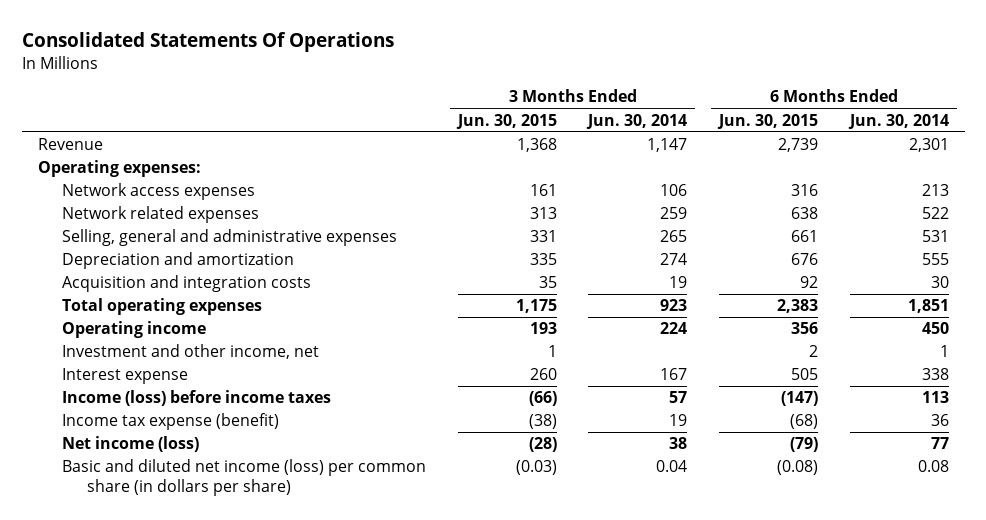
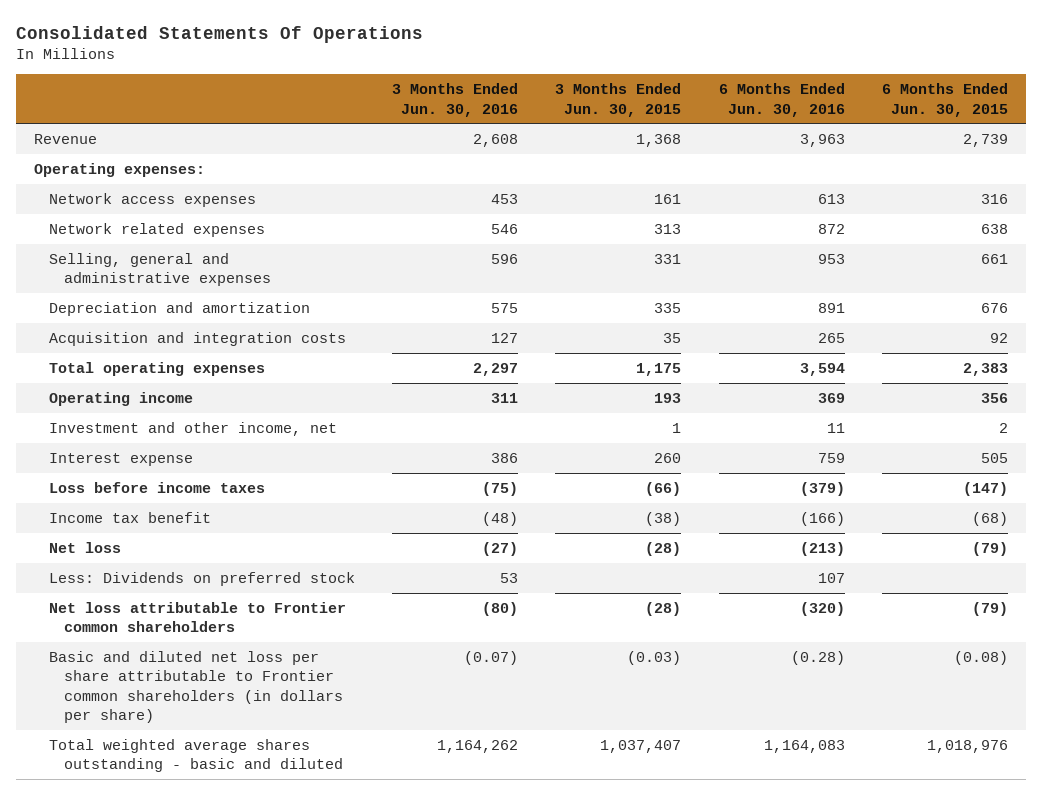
- | 3 Months Ended Jun. 30, 2015 | 3 Months Ended Jun. 30, 2014 | 6 Months Ended Jun. 30, 2015 | 6 Months Ended Jun. 30, 2014
+ | 3 Months Ended Jun. 30, 2016 | 3 Months Ended Jun. 30, 2015 | 6 Months Ended Jun. 30, 2016 | 6 Months Ended Jun. 30, 2015
- Income (loss) before income taxes | (66) | 57 | (147) | 113
- Income tax expense (benefit) | (38) | 19 | (68) | 36
- Net income (loss) | (28) | 38 | (79) | 77
- Basic and diluted net income (loss) per common share (in dollars per share) | (0.03) | 0.04 | (0.08) | 0.08
+ Loss before income taxes | (75) | (66) | (379) | (147)
+ Income tax benefit | (48) | (38) | (166) | (68)
+ Net loss | (27) | (28) | (213) | (79)
+ Less: Dividends on preferred stock | 53 | | 107 |
+ Net loss attributable to Frontier common shareholders | (80) | (28) | (320) | (79)
+ Basic and diluted net loss per share attributable to Frontier common shareholders (in dollars per share) | (0.07) | (0.03) | (0.28) | (0.08)
+ Total weighted average shares outstanding - basic and diluted | 1,164,262 | 1,037,407 | 1,164,083 | 1,018,976

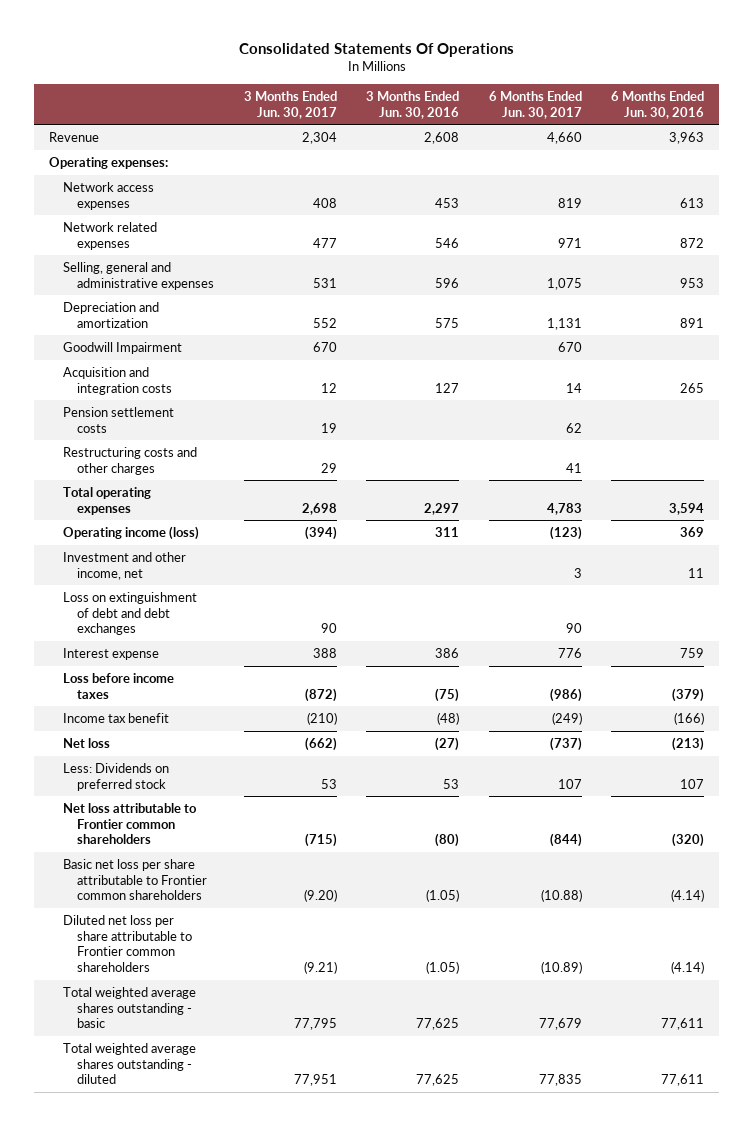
- | 3 Months Ended Jun. 30, 2016 | 3 Months Ended Jun. 30, 2015 | 6 Months Ended Jun. 30, 2016 | 6 Months Ended Jun. 30, 2015
+ | 3 Months Ended Jun. 30, 2017 | 3 Months Ended Jun. 30, 2016 | 6 Months Ended Jun. 30, 2017 | 6 Months Ended Jun. 30, 2016
+ Goodwill Impairment | 670 | | 670 |
+ Pension settlement costs | 19 | | 62 |
+ Restructuring costs and other charges | 29 | | 41 |
- Operating income | 311 | 193 | 369 | 356
+ Operating income (loss) | (394) | 311 | (123) | 369
+ Loss on extinguishment of debt and debt exchanges | 90 | | 90 |
- Basic and diluted net loss per share attributable to Frontier common shareholders (in dollars per share) | (0.07) | (0.03) | (0.28) | (0.08)
- Total weighted average shares outstanding - basic and diluted | 1,164,262 | 1,037,407 | 1,164,083 | 1,018,976
+ Basic net loss per share attributable to Frontier common shareholders | (9.20) | (1.05) | (10.88) | (4.14)
+ Diluted net loss per share attributable to Frontier common shareholders | (9.21) | (1.05) | (10.89) | (4.14)
+ Total weighted average shares outstanding - basic | 77,795 | 77,625 | 77,679 | 77,611
+ Total weighted average shares outstanding - diluted | 77,951 | 77,625 | 77,835 | 77,611

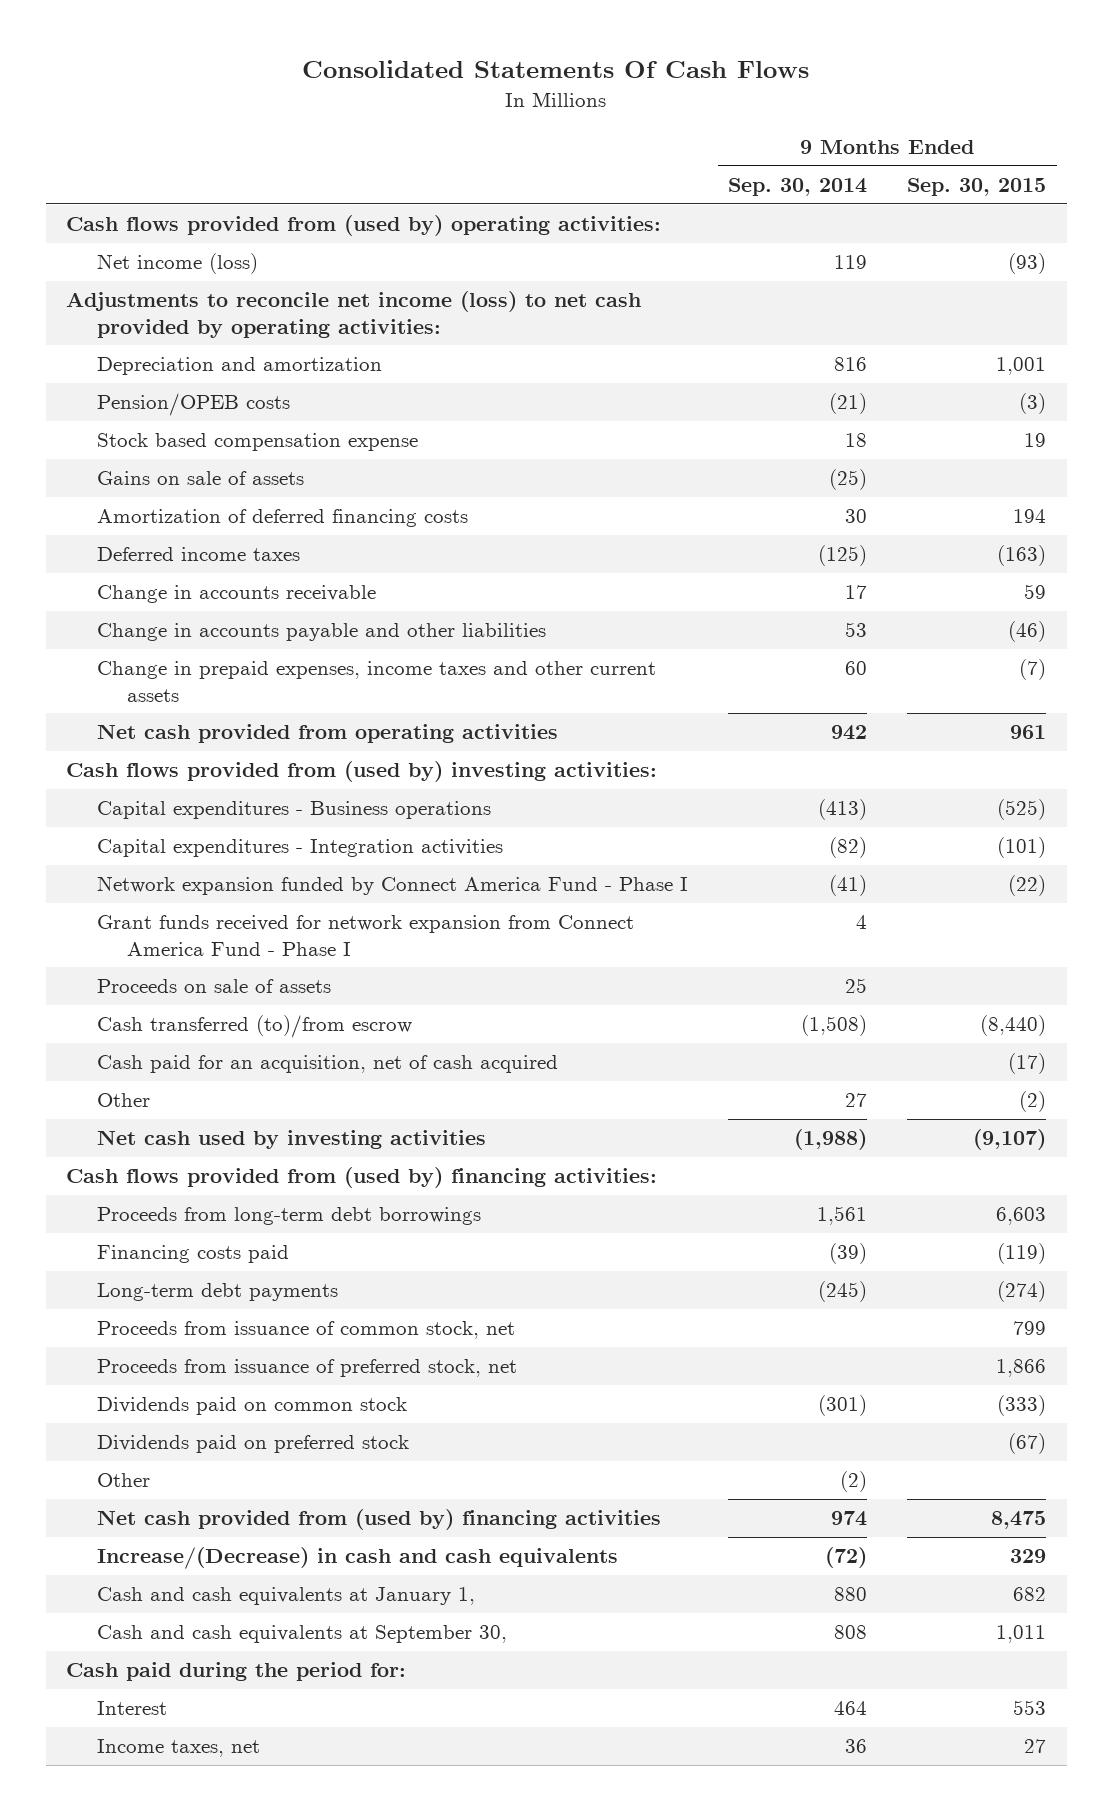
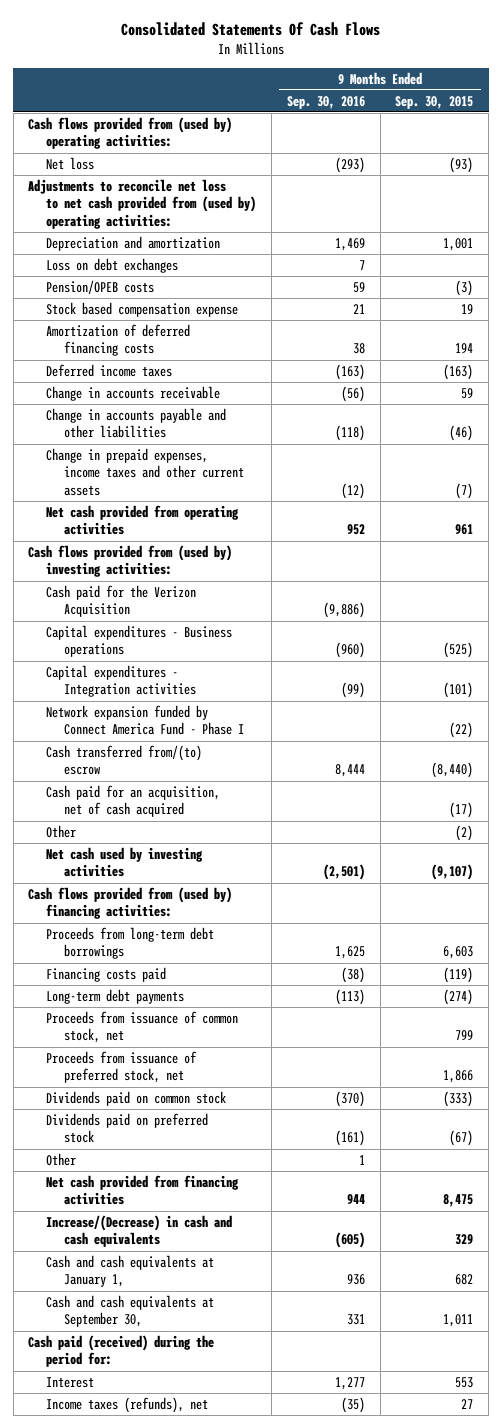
- | 9 Months Ended Sep. 30, 2014 | 9 Months Ended Sep. 30, 2015
+ | 9 Months Ended Sep. 30, 2016 | 9 Months Ended Sep. 30, 2015
- Net income (loss) | 119 | (93)
- Adjustments to reconcile net income (loss) to net cash provided by operating activities:
+ Net loss | (293) | (93)
+ Adjustments to reconcile net loss to net cash provided from (used by) operating activities:
+ Loss on debt exchanges | 7 |
- Gains on sale of assets | (25) |
+ Cash paid for the Verizon Acquisition | (9,886) |
- Grant funds received for network expansion from Connect America Fund - Phase I | 4 |
- Proceeds on sale of assets | 25 |
- Cash transferred (to)/from escrow | (1,508) | (8,440)
+ Cash transferred from/(to) escrow | 8,444 | (8,440)
- Net cash provided from (used by) financing activities | 974 | 8,475
+ Net cash provided from financing activities | 944 | 8,475
- Cash paid during the period for:
+ Cash paid (received) during the period for:
- Income taxes, net | 36 | 27
+ Income taxes (refunds), net | (35) | 27

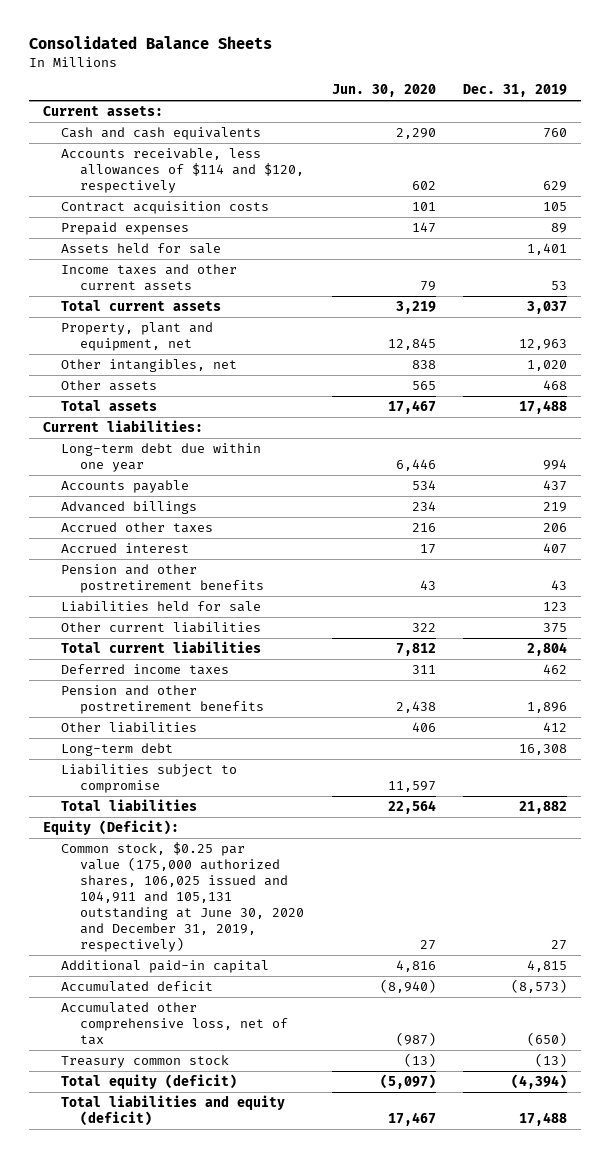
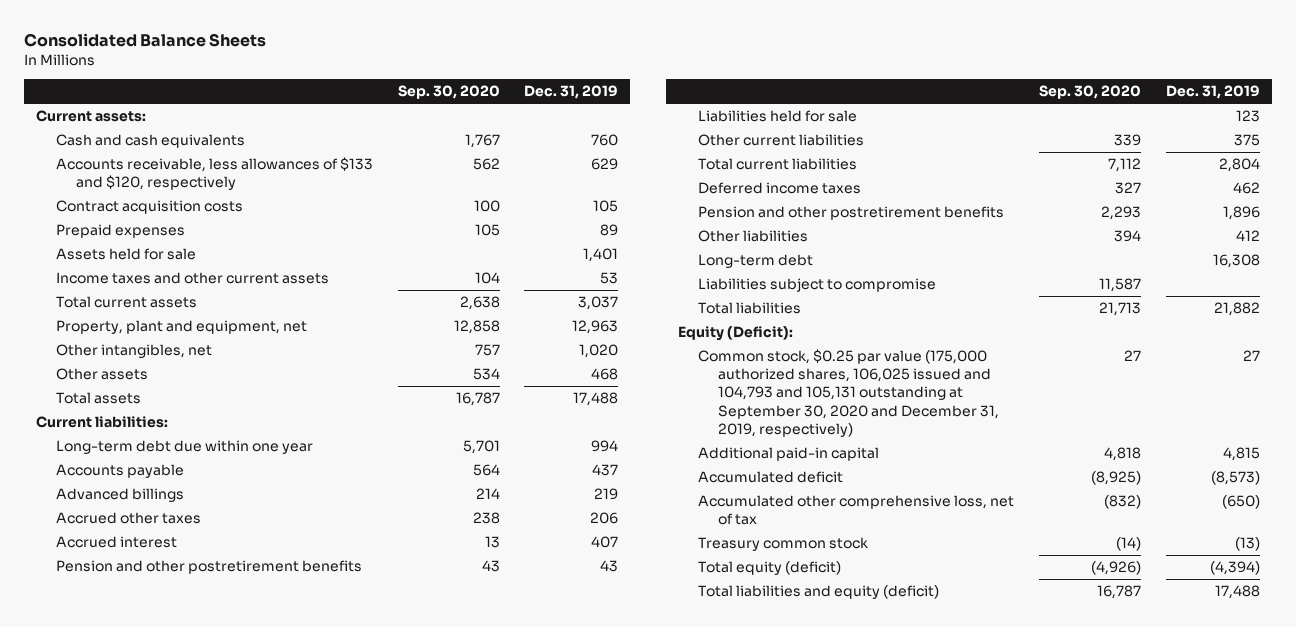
- | Jun. 30, 2020 | Dec. 31, 2019
+ | Sep. 30, 2020 | Dec. 31, 2019
- Accounts receivable, less allowances of $114 and $120, respectively | 602 | 629
+ Accounts receivable, less allowances of $133 and $120, respectively | 562 | 629
- Common stock, $0.25 par value (175,000 authorized shares, 106,025 issued and 104,911 and 105,131 outstanding at June 30, 2020 and December 31, 2019, respectively) | 27 | 27
+ Common stock, $0.25 par value (175,000 authorized shares, 106,025 issued and 104,793 and 105,131 outstanding at September 30, 2020 and December 31, 2019, respectively) | 27 | 27

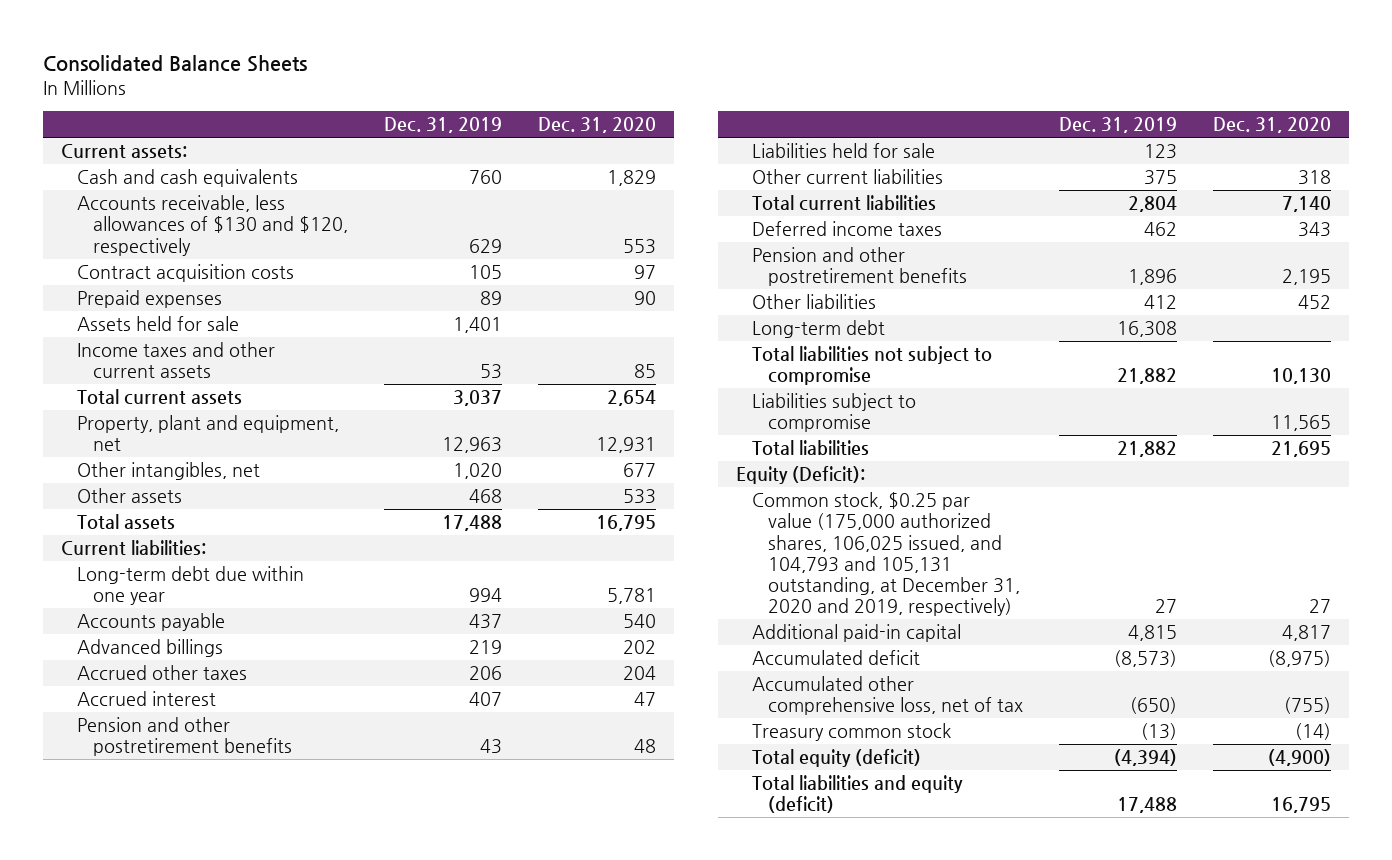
- | Sep. 30, 2020 | Dec. 31, 2019
+ | Dec. 31, 2019 | Dec. 31, 2020
- Accounts receivable, less allowances of $133 and $120, respectively | 562 | 629
+ Accounts receivable, less allowances of $130 and $120, respectively | 629 | 553
+ Total liabilities not subject to compromise | 21,882 | 10,130
- Common stock, $0.25 par value (175,000 authorized shares, 106,025 issued and 104,793 and 105,131 outstanding at September 30, 2020 and December 31, 2019, respectively) | 27 | 27
+ Common stock, $0.25 par value (175,000 authorized shares, 106,025 issued, and 104,793 and 105,131 outstanding, at December 31, 2020 and 2019, respectively) | 27 | 27

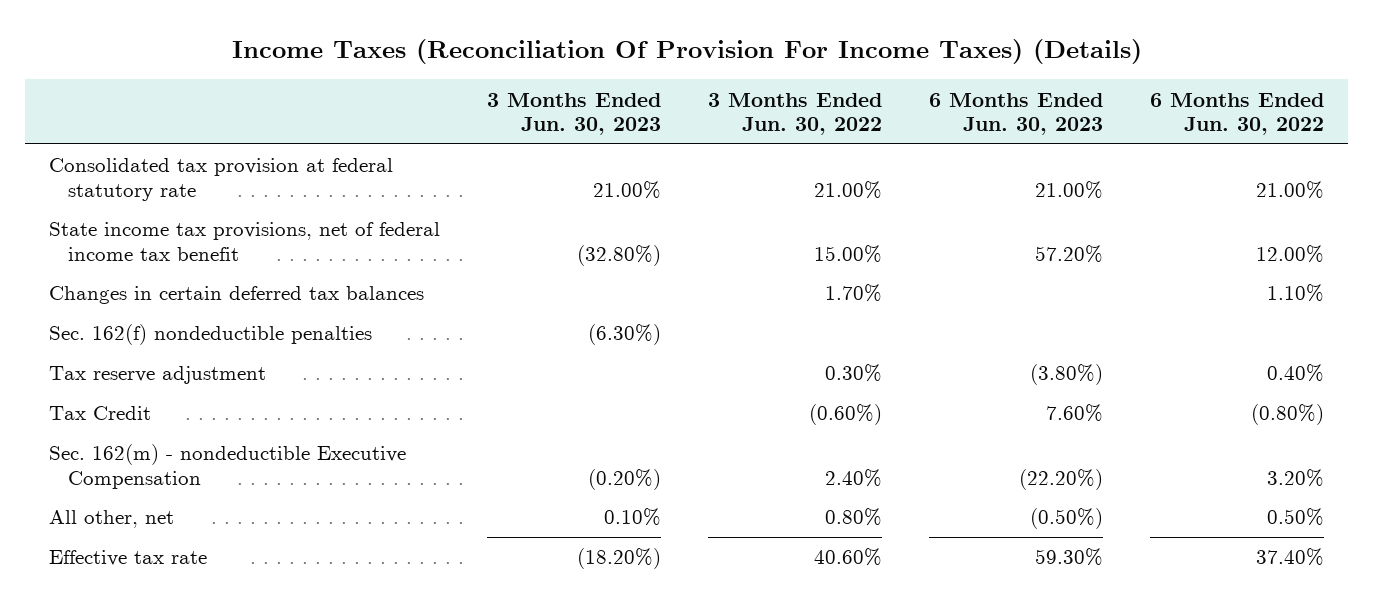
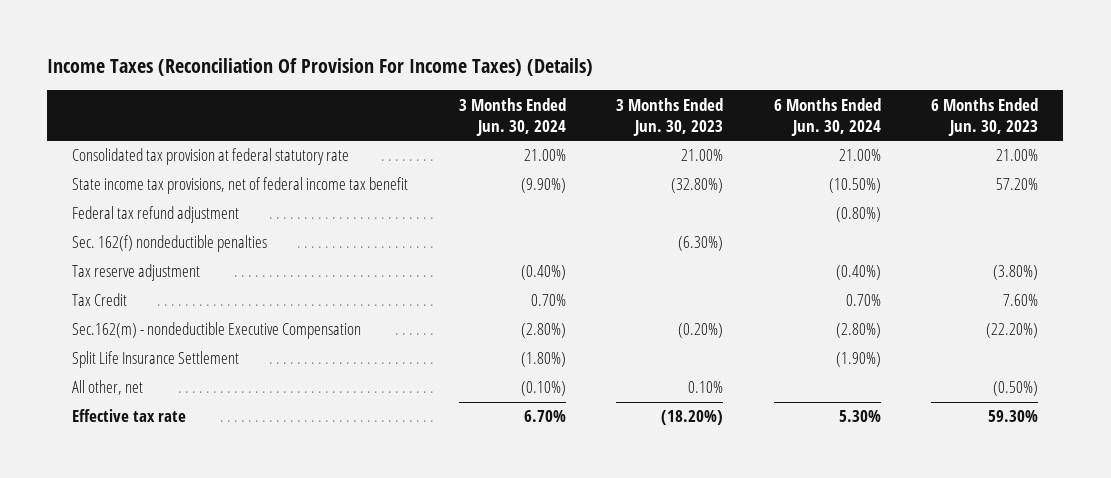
- | 3 Months Ended Jun. 30, 2023 | 3 Months Ended Jun. 30, 2022 | 6 Months Ended Jun. 30, 2023 | 6 Months Ended Jun. 30, 2022
+ | 3 Months Ended Jun. 30, 2024 | 3 Months Ended Jun. 30, 2023 | 6 Months Ended Jun. 30, 2024 | 6 Months Ended Jun. 30, 2023
- Changes in certain deferred tax balances | | 1.70% | | 1.10%
+ Federal tax refund adjustment | | | (0.80%) |
- Sec. 162(m) - nondeductible Executive Compensation | (0.20%) | 2.40% | (22.20%) | 3.20%
+ Sec.162(m) - nondeductible Executive Compensation | (2.80%) | (0.20%) | (2.80%) | (22.20%)
+ Split Life Insurance Settlement | (1.80%) | | (1.90%) |

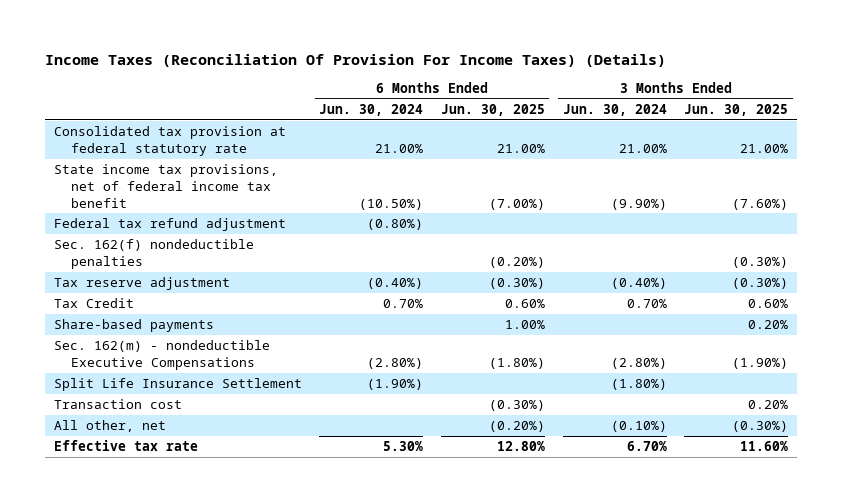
- | 3 Months Ended Jun. 30, 2024 | 3 Months Ended Jun. 30, 2023 | 6 Months Ended Jun. 30, 2024 | 6 Months Ended Jun. 30, 2023
+ | 6 Months Ended Jun. 30, 2024 | 6 Months Ended Jun. 30, 2025 | 3 Months Ended Jun. 30, 2024 | 3 Months Ended Jun. 30, 2025
- Sec.162(m) - nondeductible Executive Compensation | (2.80%) | (0.20%) | (2.80%) | (22.20%)
+ Share-based payments | | 1.00% | | 0.20%
+ Sec. 162(m) - nondeductible Executive Compensations | (2.80%) | (1.80%) | (2.80%) | (1.90%)
+ Transaction cost | | (0.30%) | | 0.20%

